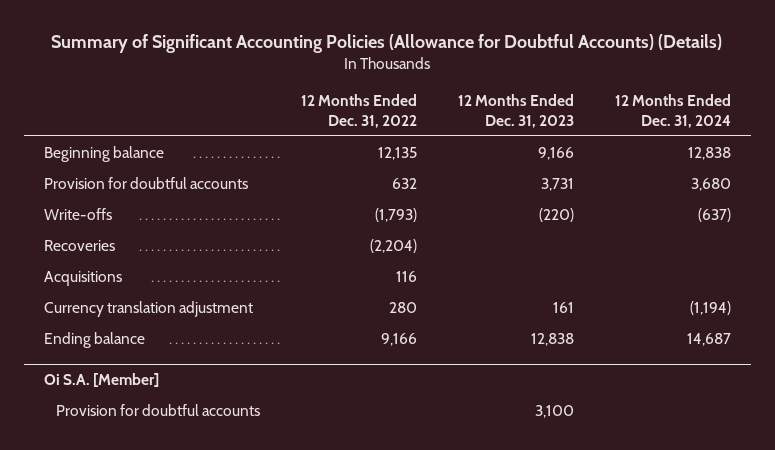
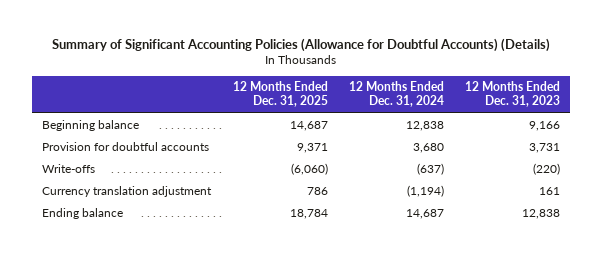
- | 12 Months Ended Dec. 31, 2022 | 12 Months Ended Dec. 31, 2023 | 12 Months Ended Dec. 31, 2024
+ | 12 Months Ended Dec. 31, 2025 | 12 Months Ended Dec. 31, 2024 | 12 Months Ended Dec. 31, 2023
- Recoveries | (2,204) | |
- Acquisitions | 116 | |
- Oi S.A. [Member]
- Provision for doubtful accounts | | 3,100 |

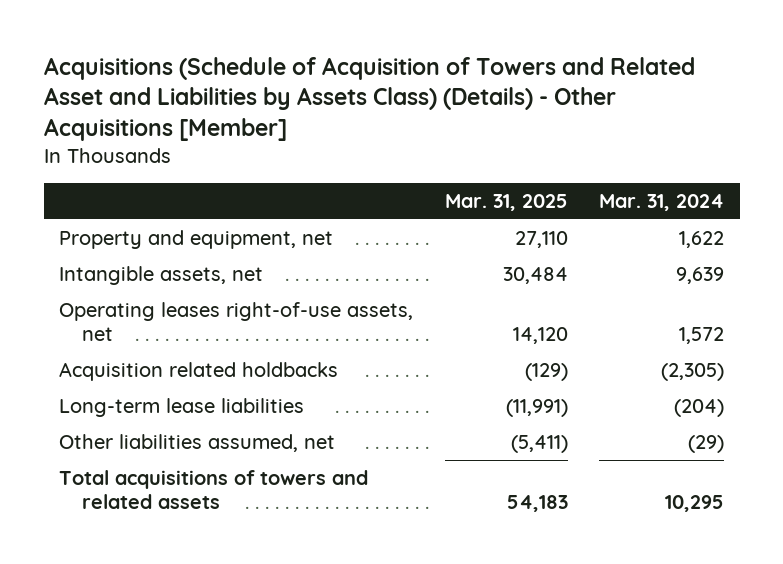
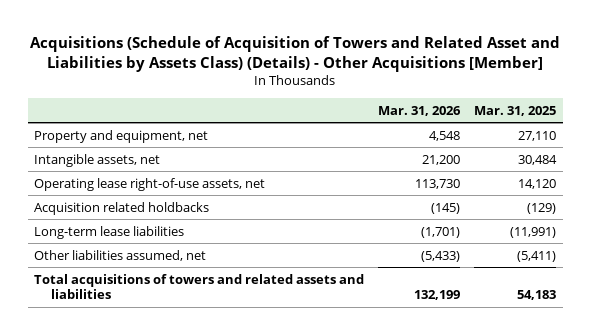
- | Mar. 31, 2025 | Mar. 31, 2024
+ | Mar. 31, 2026 | Mar. 31, 2025
- Operating leases right-of-use assets, net | 14,120 | 1,572
+ Operating lease right-of-use assets, net | 113,730 | 14,120
- Total acquisitions of towers and related assets | 54,183 | 10,295
+ Total acquisitions of towers and related assets and liabilities | 132,199 | 54,183

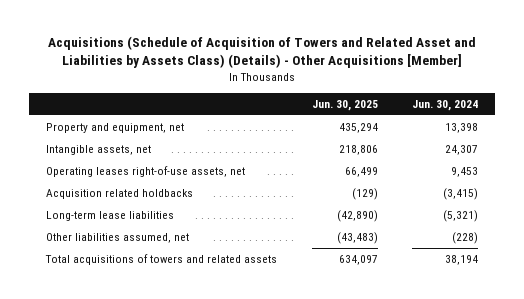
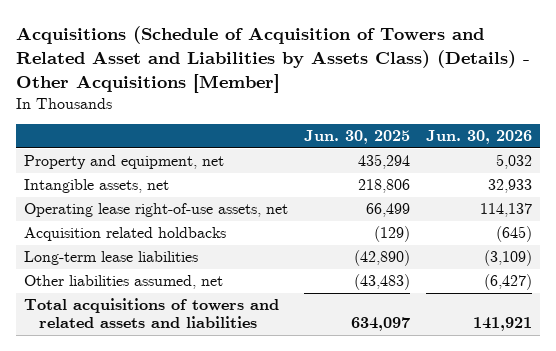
- | Jun. 30, 2025 | Jun. 30, 2024
+ | Jun. 30, 2025 | Jun. 30, 2026
- Operating leases right-of-use assets, net | 66,499 | 9,453
+ Operating lease right-of-use assets, net | 66,499 | 114,137
- Total acquisitions of towers and related assets | 634,097 | 38,194
+ Total acquisitions of towers and related assets and liabilities | 634,097 | 141,921

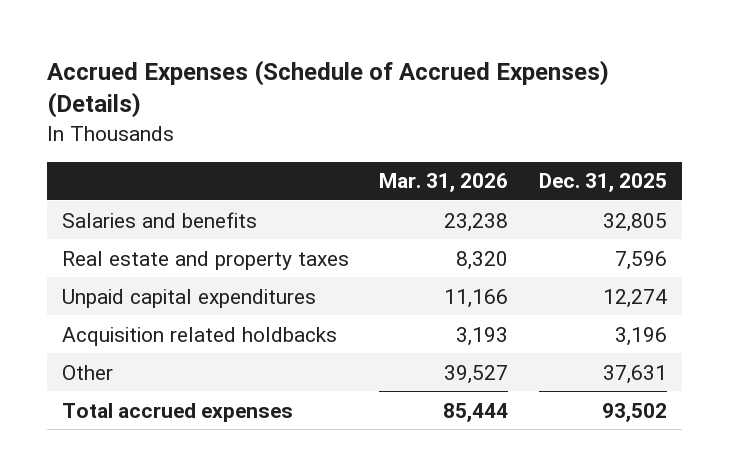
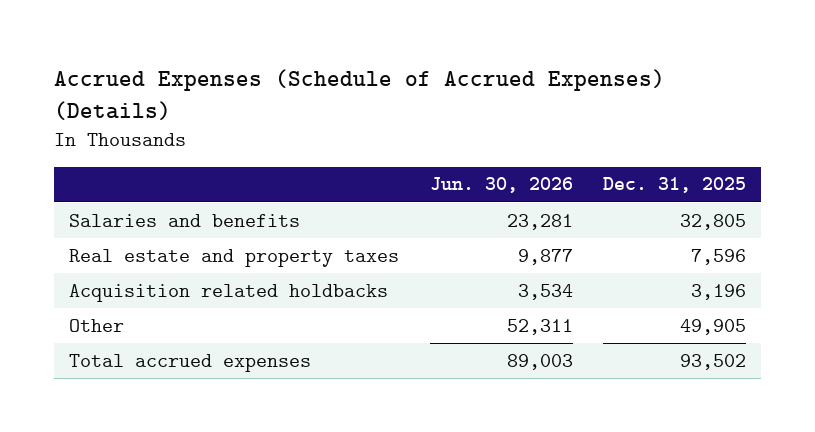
- | Mar. 31, 2026 | Dec. 31, 2025
+ | Jun. 30, 2026 | Dec. 31, 2025
- Unpaid capital expenditures | 11,166 | 12,274
- Other | 39,527 | 37,631
+ Other | 52,311 | 49,905

